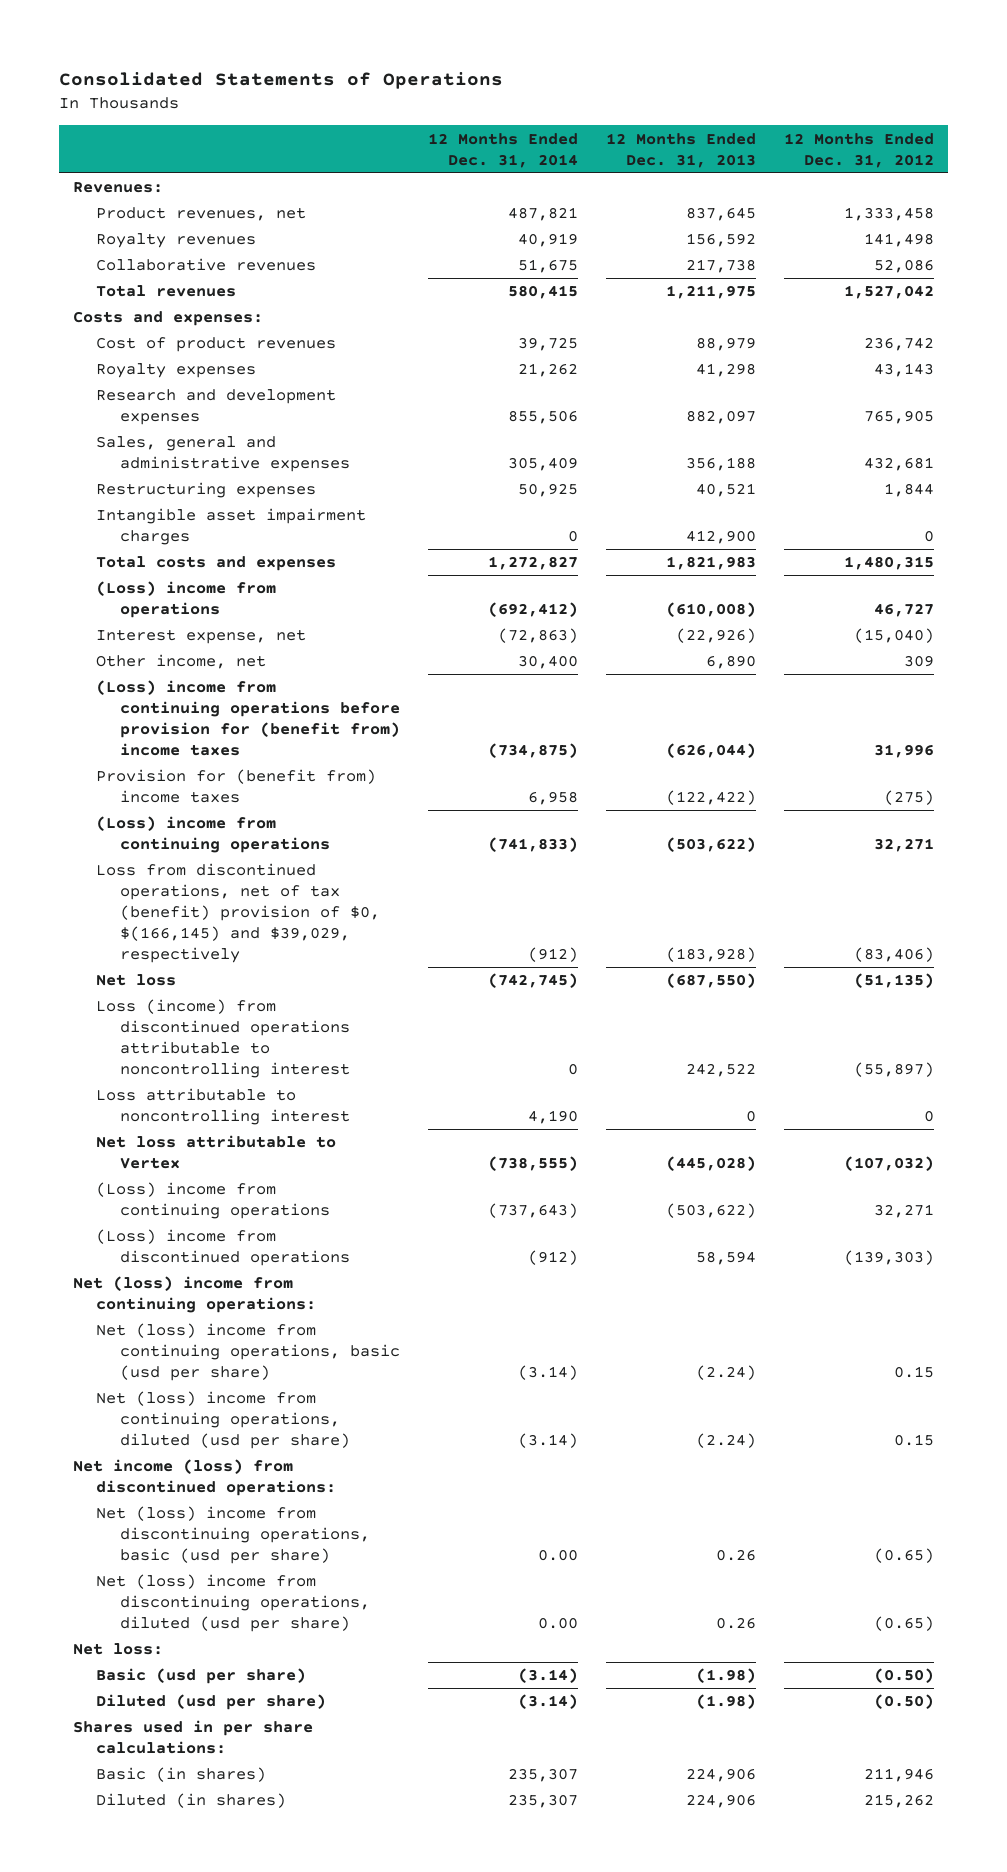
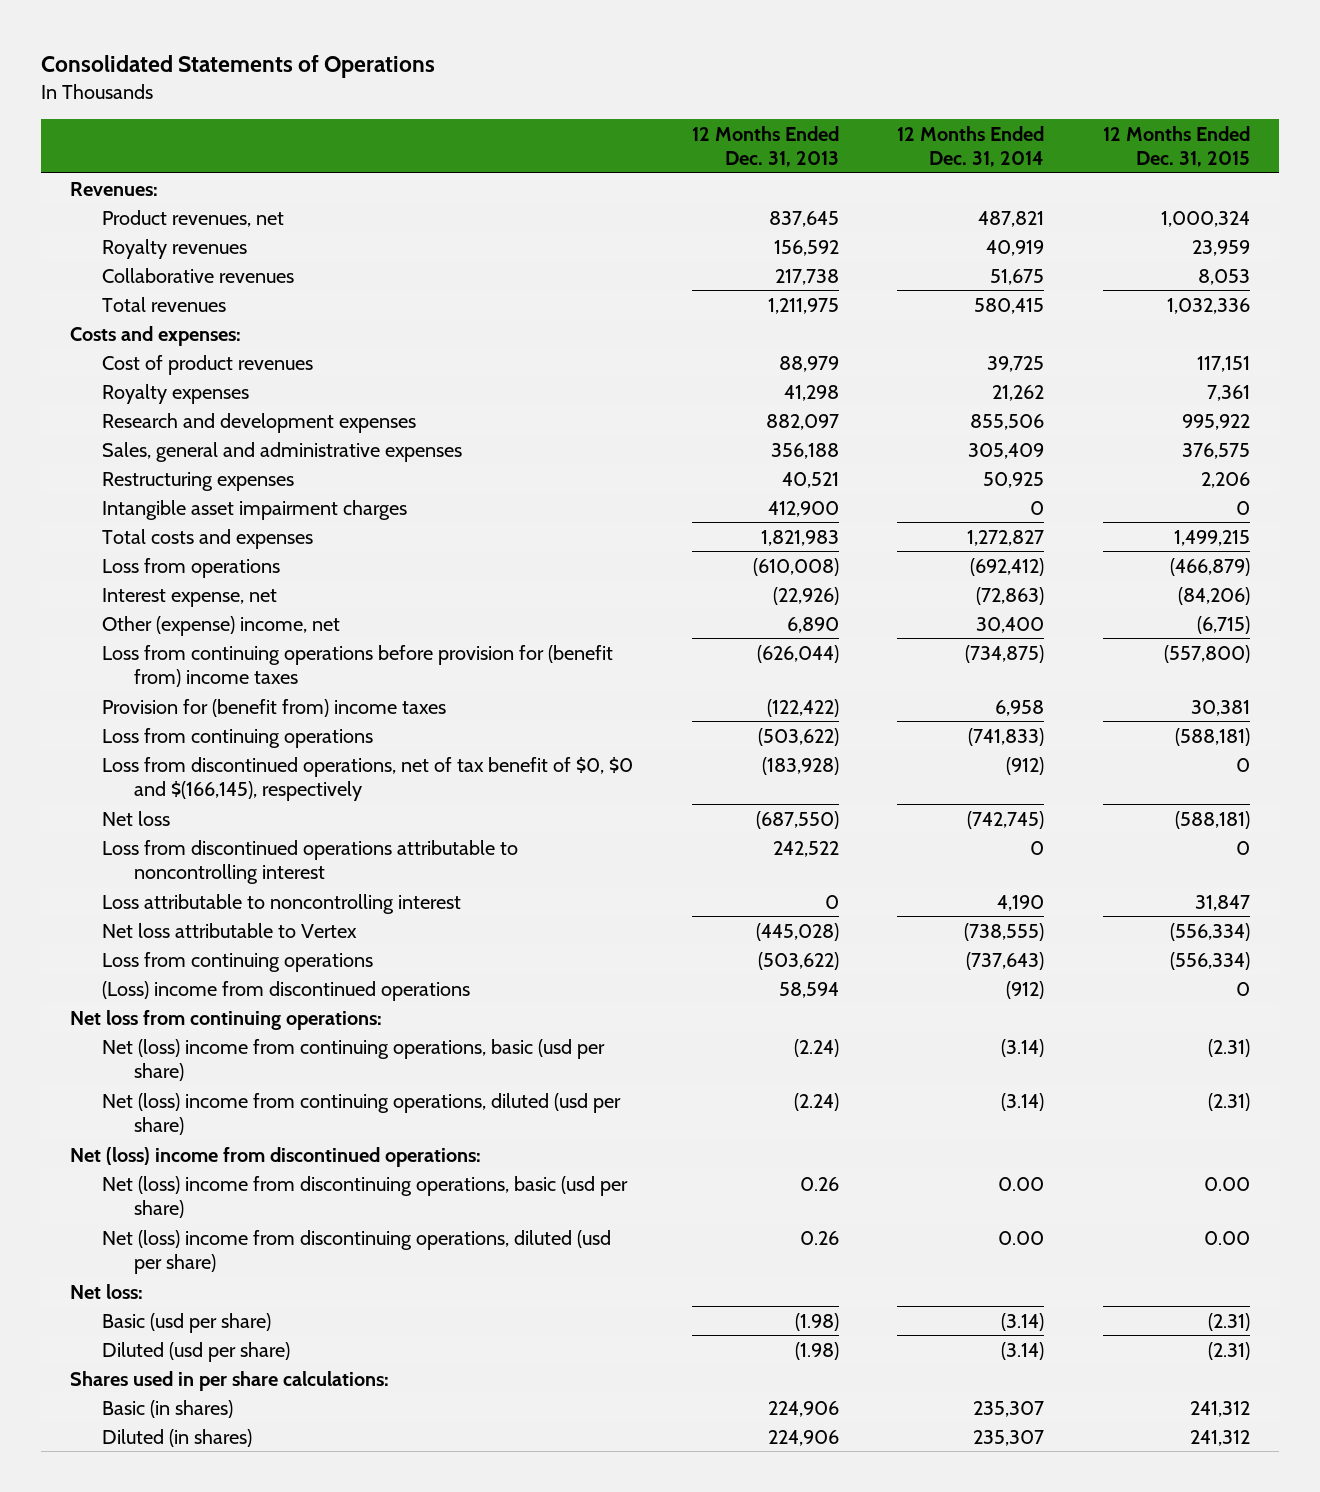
- | 12 Months Ended Dec. 31, 2014 | 12 Months Ended Dec. 31, 2013 | 12 Months Ended Dec. 31, 2012
+ | 12 Months Ended Dec. 31, 2013 | 12 Months Ended Dec. 31, 2014 | 12 Months Ended Dec. 31, 2015
- (Loss) income from operations | (692,412) | (610,008) | 46,727
+ Loss from operations | (610,008) | (692,412) | (466,879)
- Other income, net | 30,400 | 6,890 | 309
- (Loss) income from continuing operations before provision for (benefit from) income taxes | (734,875) | (626,044) | 31,996
+ Other (expense) income, net | 6,890 | 30,400 | (6,715)
+ Loss from continuing operations before provision for (benefit from) income taxes | (626,044) | (734,875) | (557,800)
- (Loss) income from continuing operations | (741,833) | (503,622) | 32,271
- Loss from discontinued operations, net of tax (benefit) provision of $0, $(166,145) and $39,029, respectively | (912) | (183,928) | (83,406)
+ Loss from continuing operations | (503,622) | (741,833) | (588,181)
+ Loss from discontinued operations, net of tax benefit of $0, $0 and $(166,145), respectively | (183,928) | (912) | 0
- Loss (income) from discontinued operations attributable to noncontrolling interest | 0 | 242,522 | (55,897)
+ Loss from discontinued operations attributable to noncontrolling interest | 242,522 | 0 | 0
- (Loss) income from continuing operations | (737,643) | (503,622) | 32,271
+ Loss from continuing operations | (503,622) | (737,643) | (556,334)
- Net (loss) income from continuing operations:
+ Net loss from continuing operations:
- Net income (loss) from discontinued operations:
+ Net (loss) income from discontinued operations:

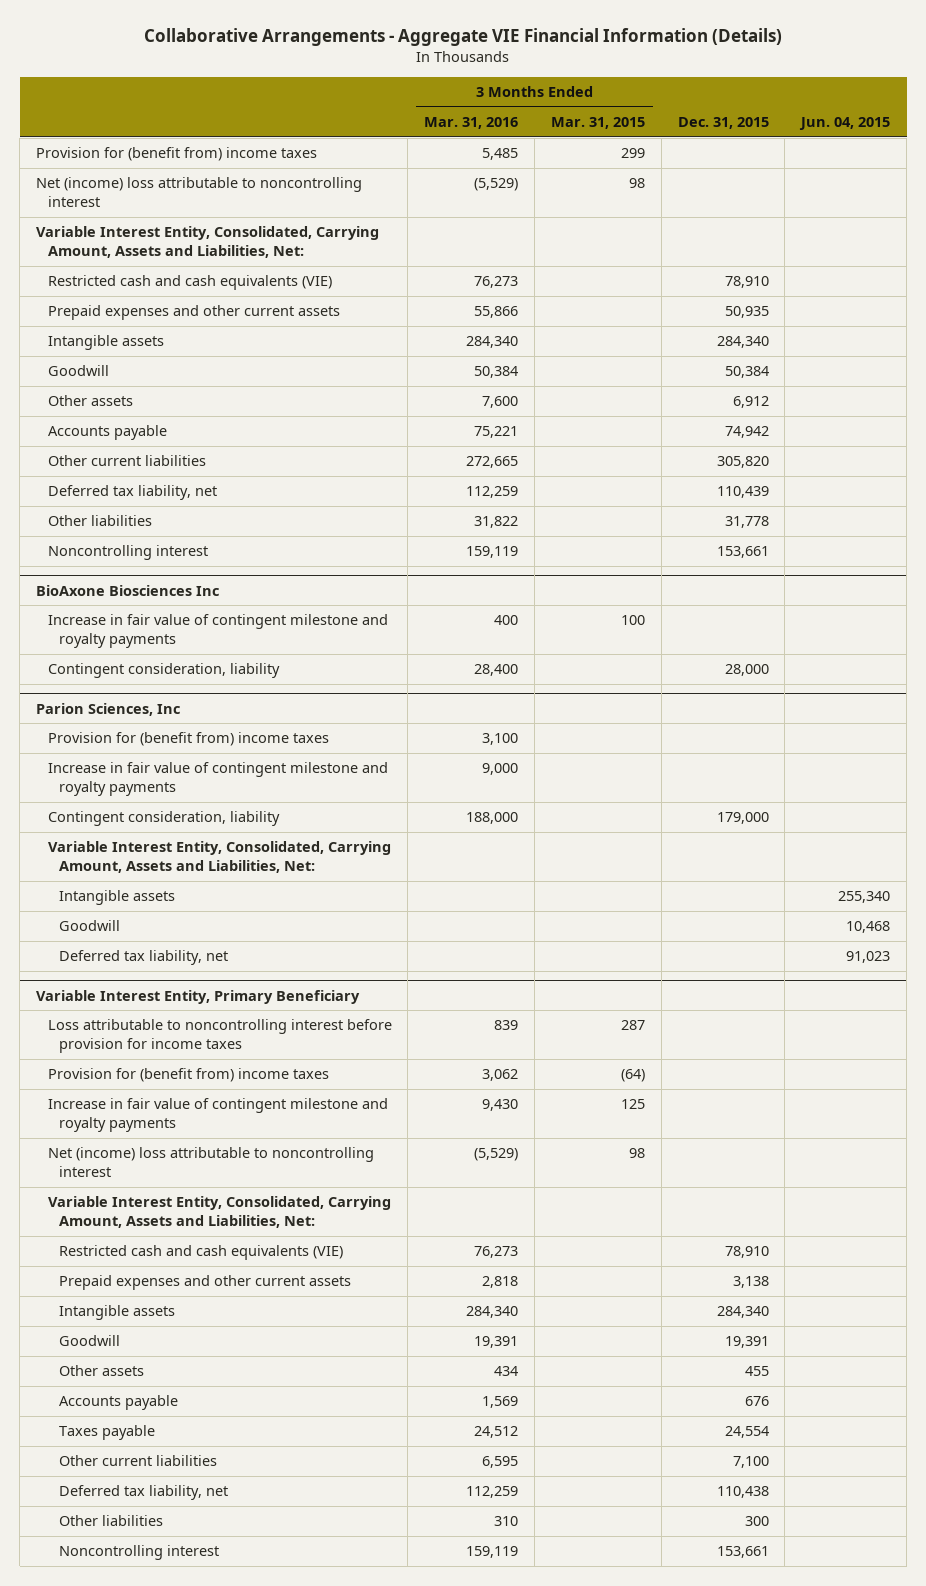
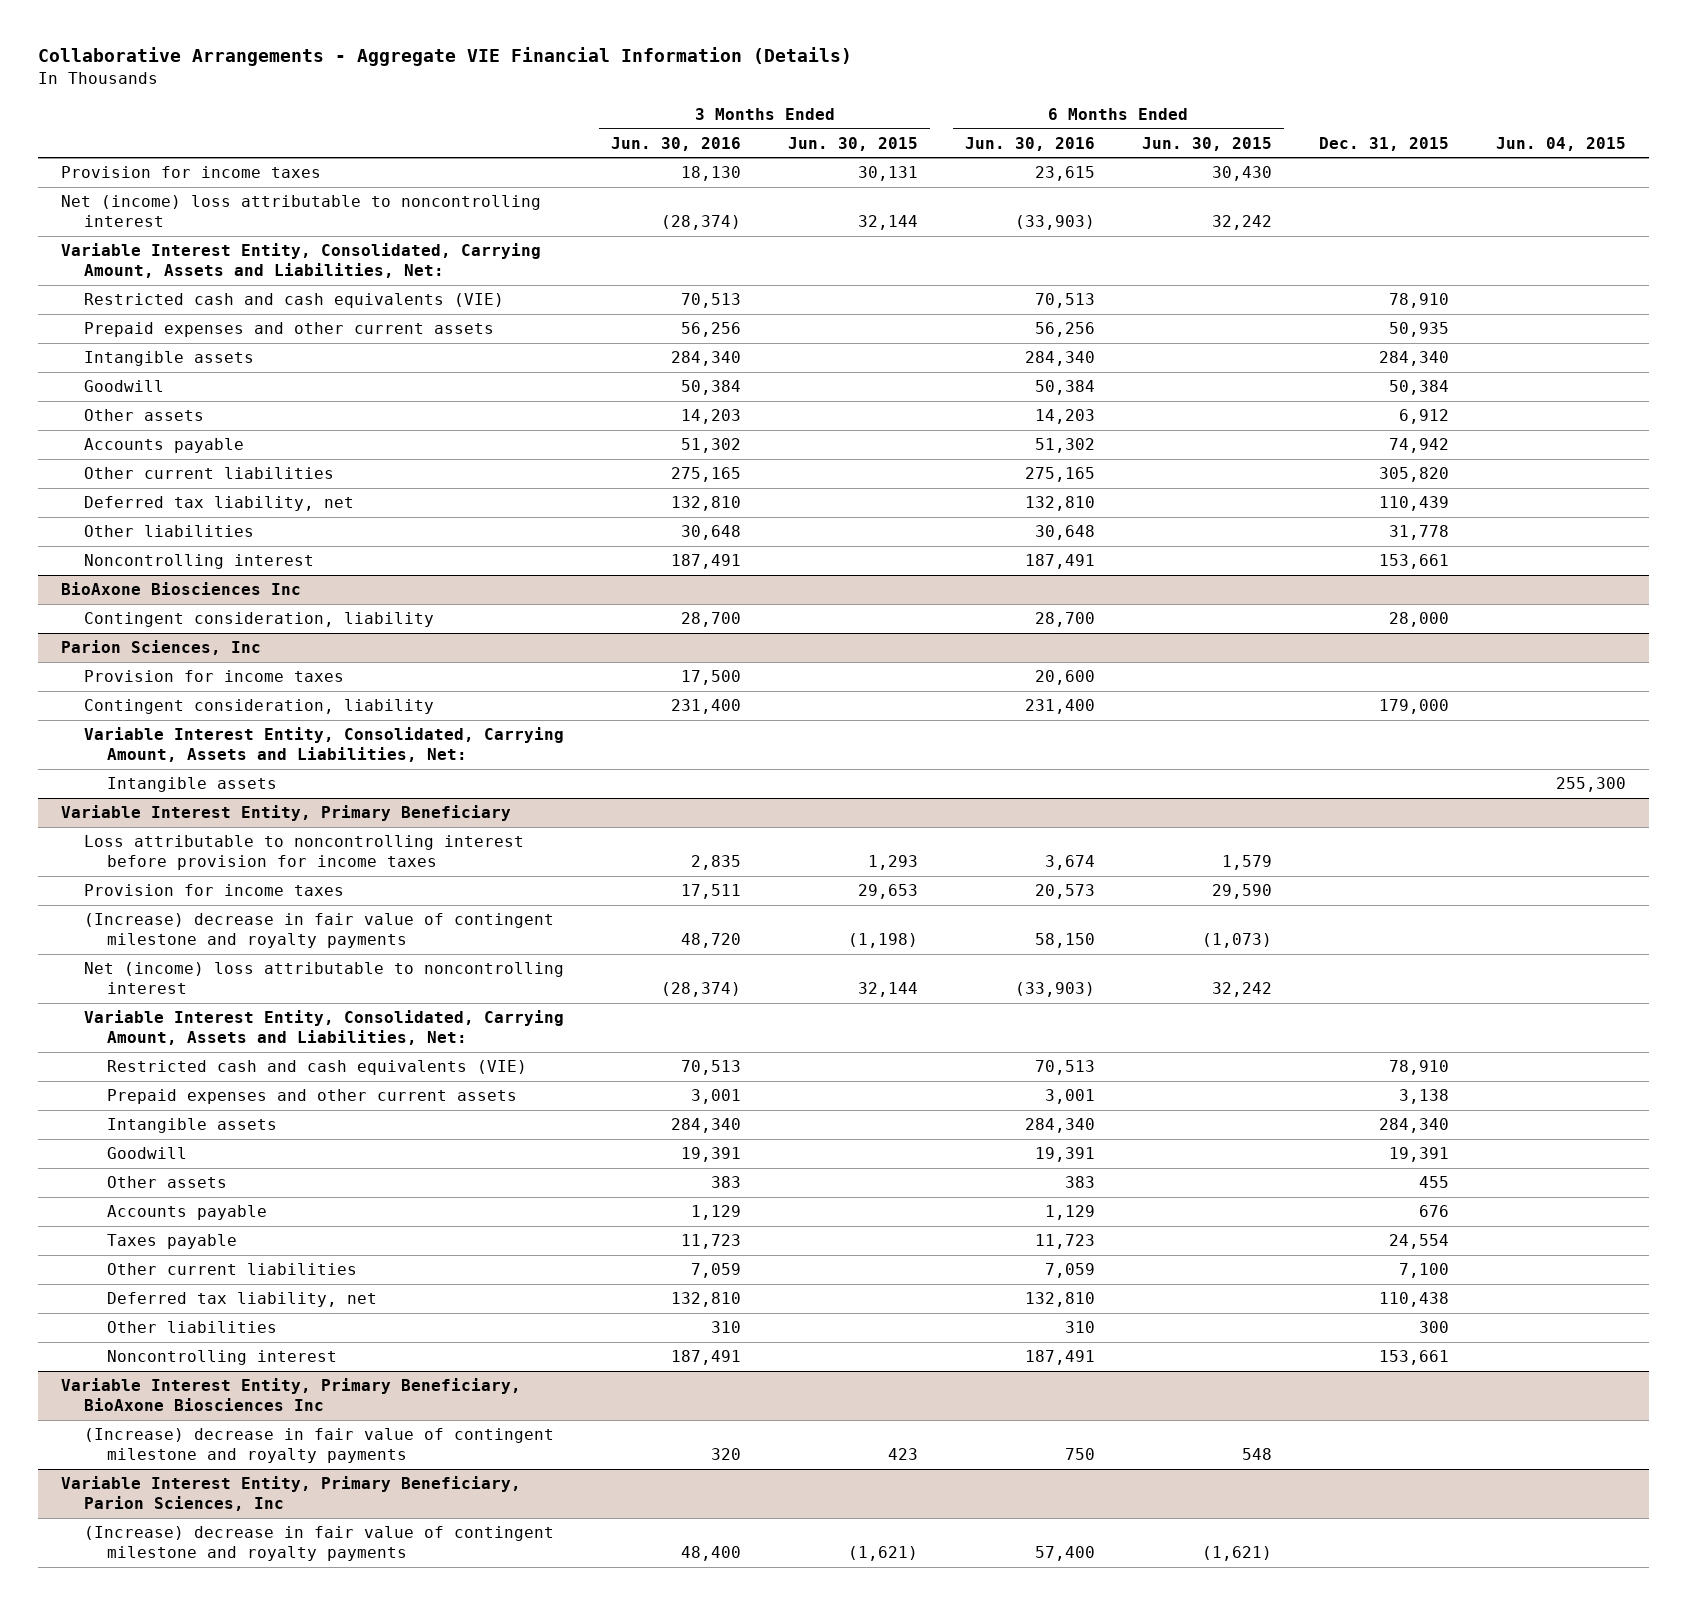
- | 3 Months Ended Mar. 31, 2016 | 3 Months Ended Mar. 31, 2015 | Dec. 31, 2015 | Jun. 04, 2015
+ | 3 Months Ended Jun. 30, 2016 | 3 Months Ended Jun. 30, 2015 | 6 Months Ended Jun. 30, 2016 | 6 Months Ended Jun. 30, 2015 | Dec. 31, 2015 | Jun. 04, 2015
- Provision for (benefit from) income taxes | 5,485 | 299 | |
+ Provision for income taxes | 18,130 | 30,131 | 23,615 | 30,430 | |
@ BioAxone Biosciences Inc
- Increase in fair value of contingent milestone and royalty payments | 400 | 100 | |
@ Parion Sciences, Inc
- Provision for (benefit from) income taxes | 3,100 | | |
- Increase in fair value of contingent milestone and royalty payments | 9,000 | | |
+ Provision for income taxes | 17,500 | | 20,600 | | |
- Intangible assets | | | | 255,340
- Goodwill | | | | 10,468
- Deferred tax liability, net | | | | 91,023
+ Intangible assets | | | | | | 255,300
@ Variable Interest Entity, Primary Beneficiary
- Provision for (benefit from) income taxes | 3,062 | (64) | |
- Increase in fair value of contingent milestone and royalty payments | 9,430 | 125 | |
+ Provision for income taxes | 17,511 | 29,653 | 20,573 | 29,590 | |
+ (Increase) decrease in fair value of contingent milestone and royalty payments | 48,720 | (1,198) | 58,150 | (1,073) | |
+ Variable Interest Entity, Primary Beneficiary, BioAxone Biosciences Inc
+ (Increase) decrease in fair value of contingent milestone and royalty payments | 320 | 423 | 750 | 548 | |
+ Variable Interest Entity, Primary Beneficiary, Parion Sciences, Inc
+ (Increase) decrease in fair value of contingent milestone and royalty payments | 48,400 | (1,621) | 57,400 | (1,621) | |

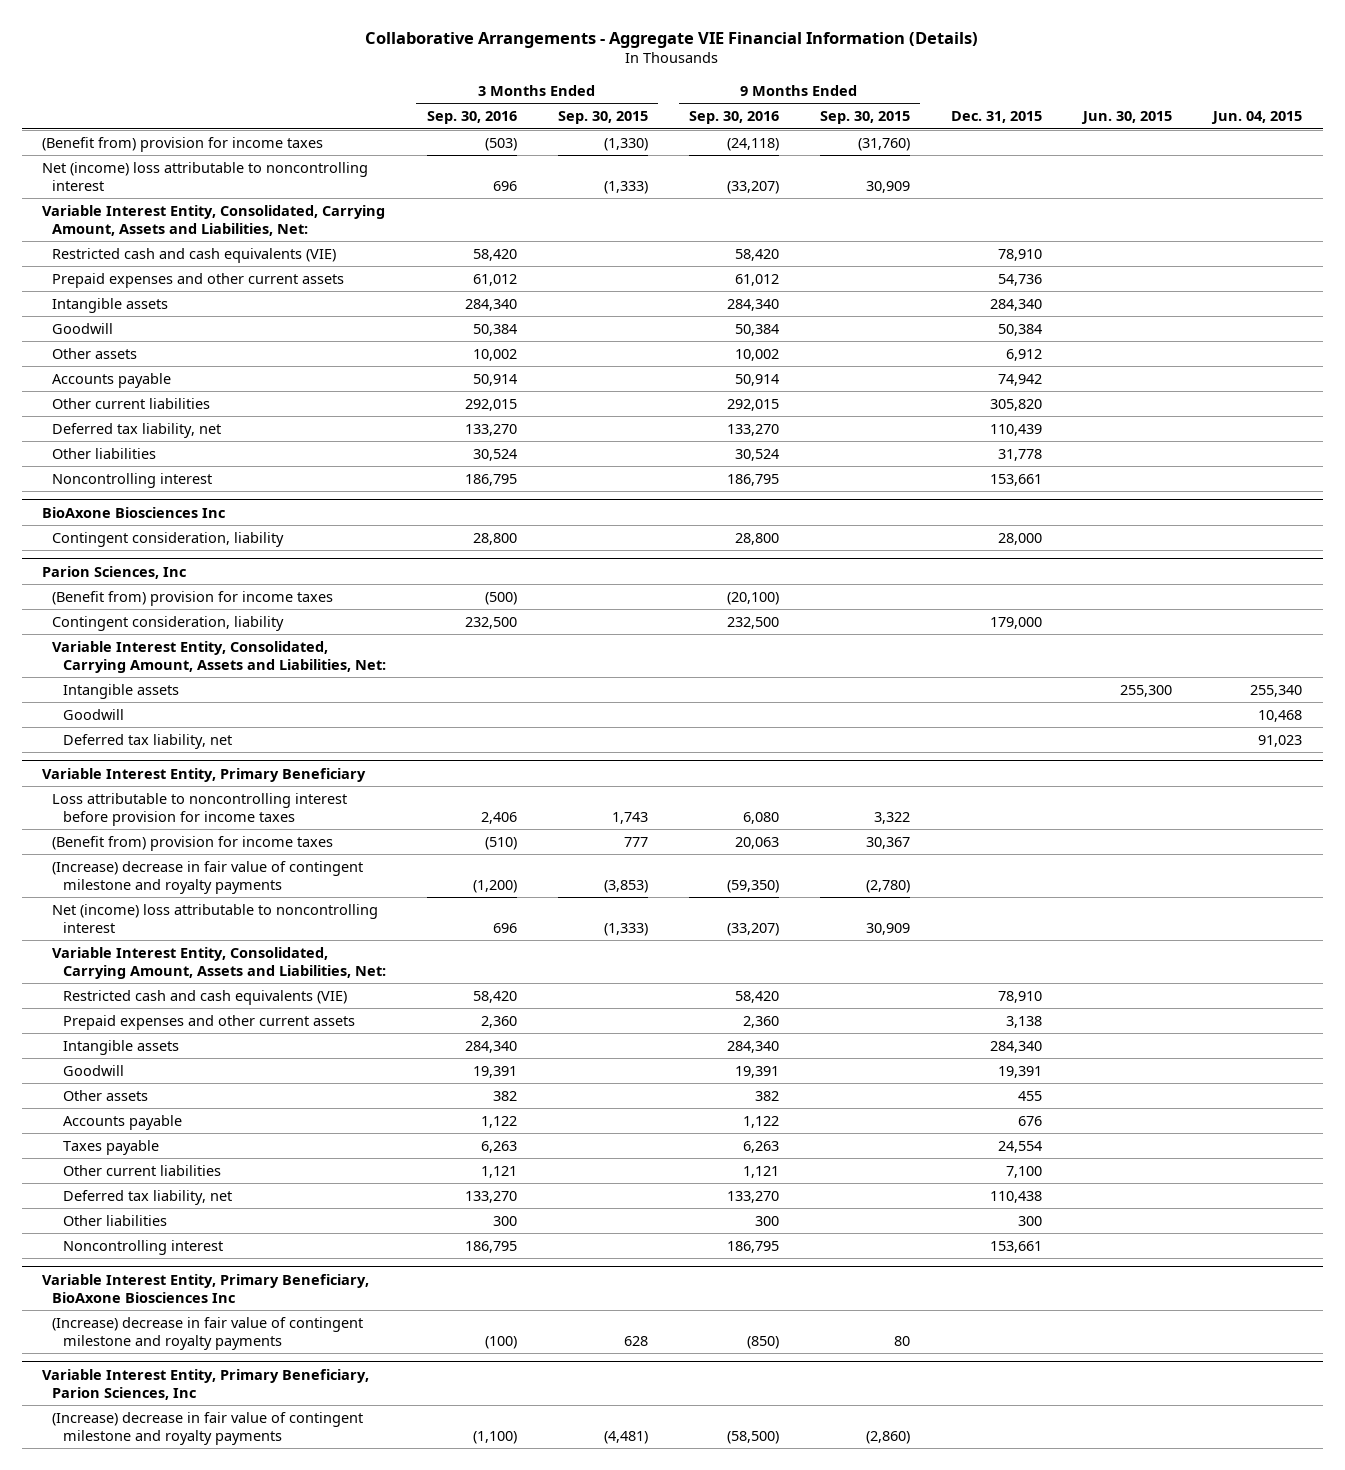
- | 3 Months Ended Jun. 30, 2016 | 3 Months Ended Jun. 30, 2015 | 6 Months Ended Jun. 30, 2016 | 6 Months Ended Jun. 30, 2015 | Dec. 31, 2015 | Jun. 04, 2015
+ | 3 Months Ended Sep. 30, 2016 | 3 Months Ended Sep. 30, 2015 | 9 Months Ended Sep. 30, 2016 | 9 Months Ended Sep. 30, 2015 | Dec. 31, 2015 | Jun. 30, 2015 | Jun. 04, 2015
- Provision for income taxes | 18,130 | 30,131 | 23,615 | 30,430 | |
+ (Benefit from) provision for income taxes | (503) | (1,330) | (24,118) | (31,760) | | |
- Prepaid expenses and other current assets | 56,256 | | 56,256 | | 50,935 |
+ Prepaid expenses and other current assets | 61,012 | | 61,012 | | 54,736 | |
@ Parion Sciences, Inc
- Provision for income taxes | 17,500 | | 20,600 | | |
+ (Benefit from) provision for income taxes | (500) | | (20,100) | | | |
- Intangible assets | | | | | | 255,300
+ Intangible assets | | | | | | 255,300 | 255,340
+ Goodwill | | | | | | | 10,468
+ Deferred tax liability, net | | | | | | | 91,023
@ Variable Interest Entity, Primary Beneficiary
- Provision for income taxes | 17,511 | 29,653 | 20,573 | 29,590 | |
+ (Benefit from) provision for income taxes | (510) | 777 | 20,063 | 30,367 | | |

